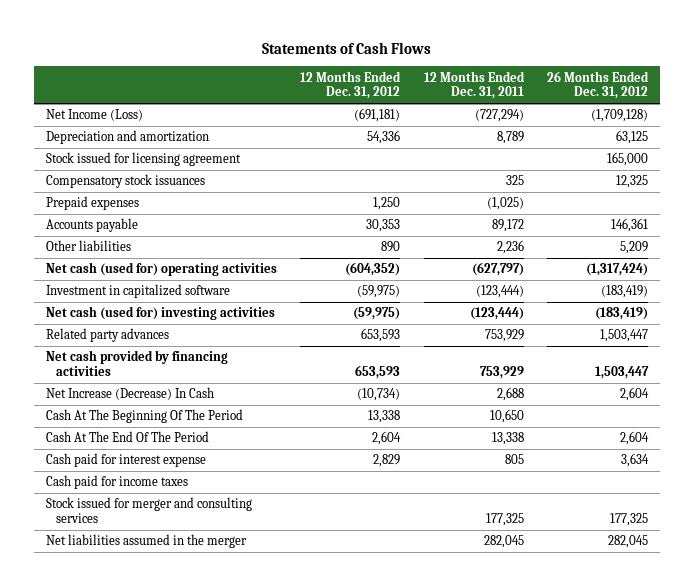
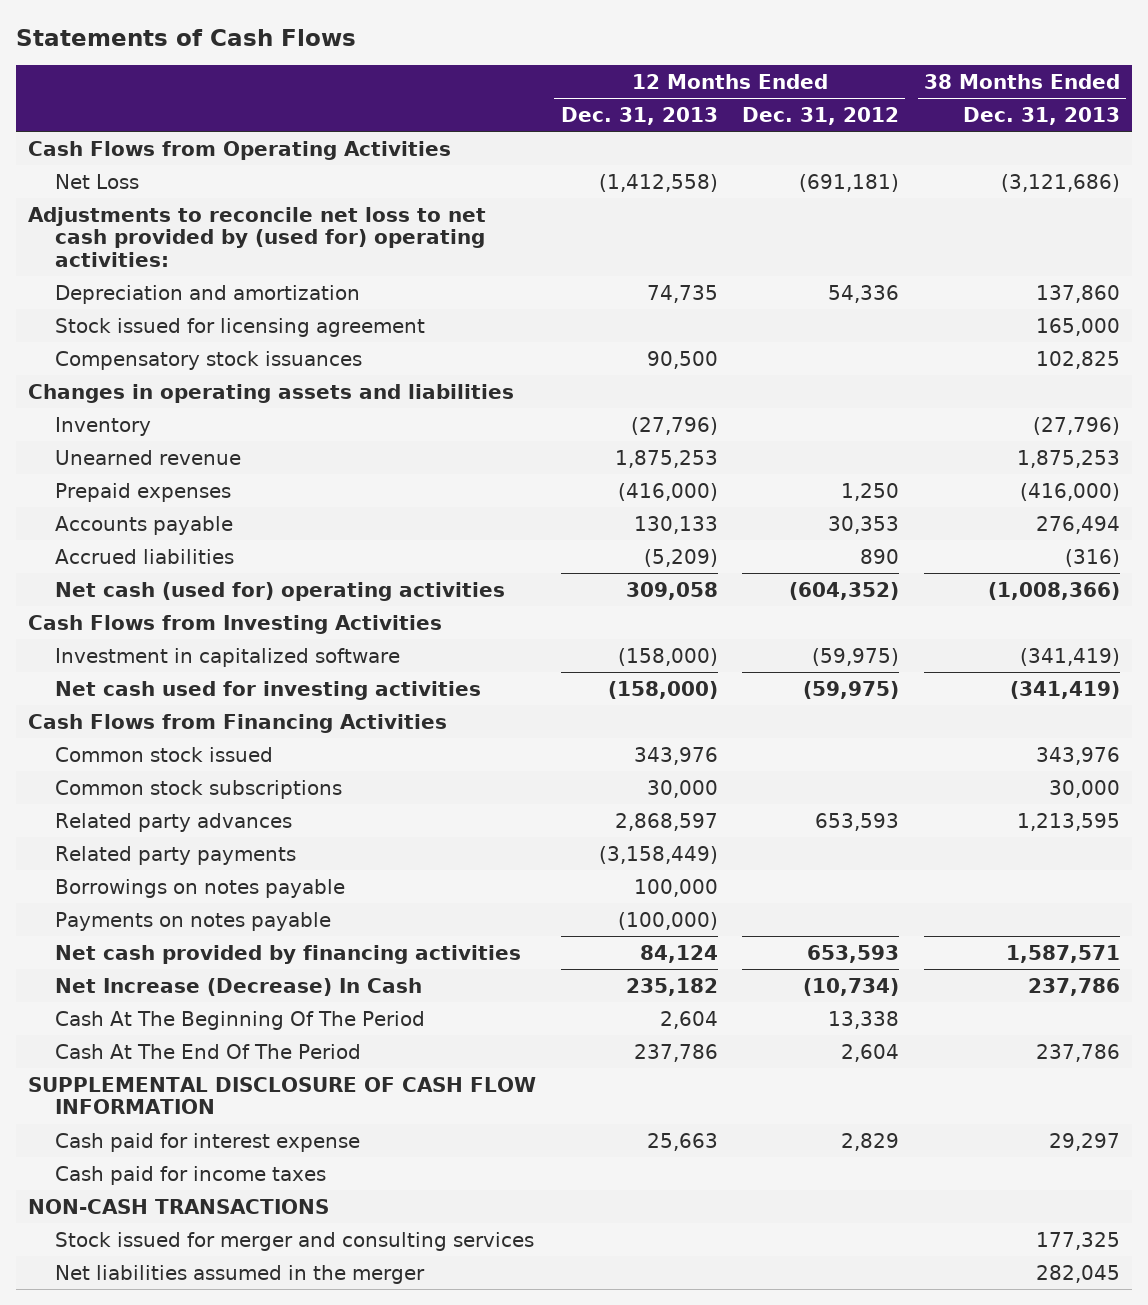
- | 12 Months Ended Dec. 31, 2012 | 12 Months Ended Dec. 31, 2011 | 26 Months Ended Dec. 31, 2012
+ | 12 Months Ended Dec. 31, 2013 | 12 Months Ended Dec. 31, 2012 | 38 Months Ended Dec. 31, 2013
- Net Income (Loss) | (691,181) | (727,294) | (1,709,128)
+ Cash Flows from Operating Activities
+ Net Loss | (1,412,558) | (691,181) | (3,121,686)
+ Adjustments to reconcile net loss to net cash provided by (used for) operating activities:
+ Changes in operating assets and liabilities
+ Inventory | (27,796) | | (27,796)
+ Unearned revenue | 1,875,253 | | 1,875,253
- Other liabilities | 890 | 2,236 | 5,209
+ Accrued liabilities | (5,209) | 890 | (316)
+ Cash Flows from Investing Activities
- Net cash (used for) investing activities | (59,975) | (123,444) | (183,419)
+ Net cash used for investing activities | (158,000) | (59,975) | (341,419)
+ Cash Flows from Financing Activities
+ Common stock issued | 343,976 | | 343,976
+ Common stock subscriptions | 30,000 | | 30,000
+ Related party payments | (3,158,449) | |
+ Borrowings on notes payable | 100,000 | |
+ Payments on notes payable | (100,000) | |
+ SUPPLEMENTAL DISCLOSURE OF CASH FLOW INFORMATION
+ NON-CASH TRANSACTIONS

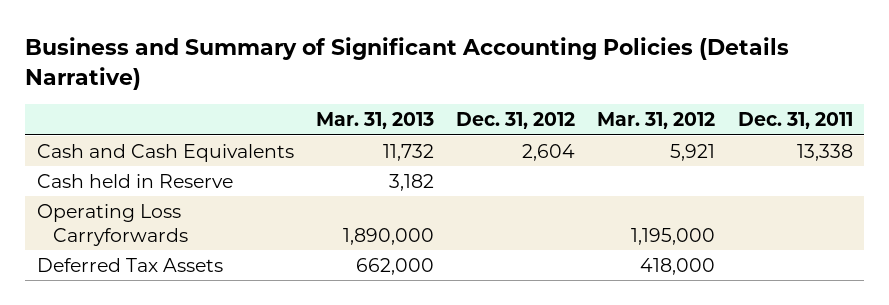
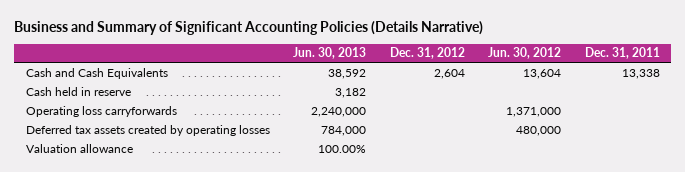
- | Mar. 31, 2013 | Dec. 31, 2012 | Mar. 31, 2012 | Dec. 31, 2011
+ | Jun. 30, 2013 | Dec. 31, 2012 | Jun. 30, 2012 | Dec. 31, 2011
- Cash held in Reserve | 3,182 | | |
- Operating Loss Carryforwards | 1,890,000 | | 1,195,000 |
- Deferred Tax Assets | 662,000 | | 418,000 |
+ Cash held in reserve | 3,182 | | |
+ Operating loss carryforwards | 2,240,000 | | 1,371,000 |
+ Deferred tax assets created by operating losses | 784,000 | | 480,000 |
+ Valuation allowance | 100.00% | | |

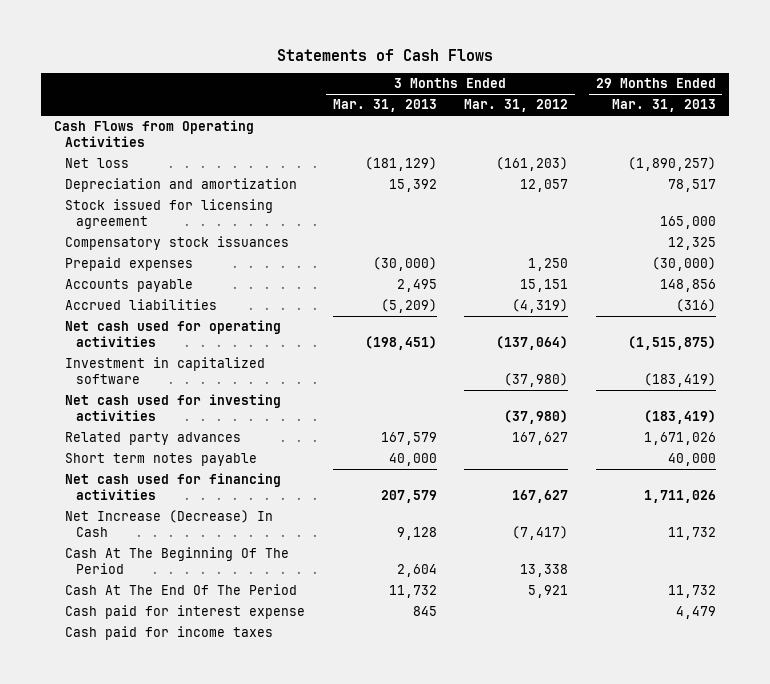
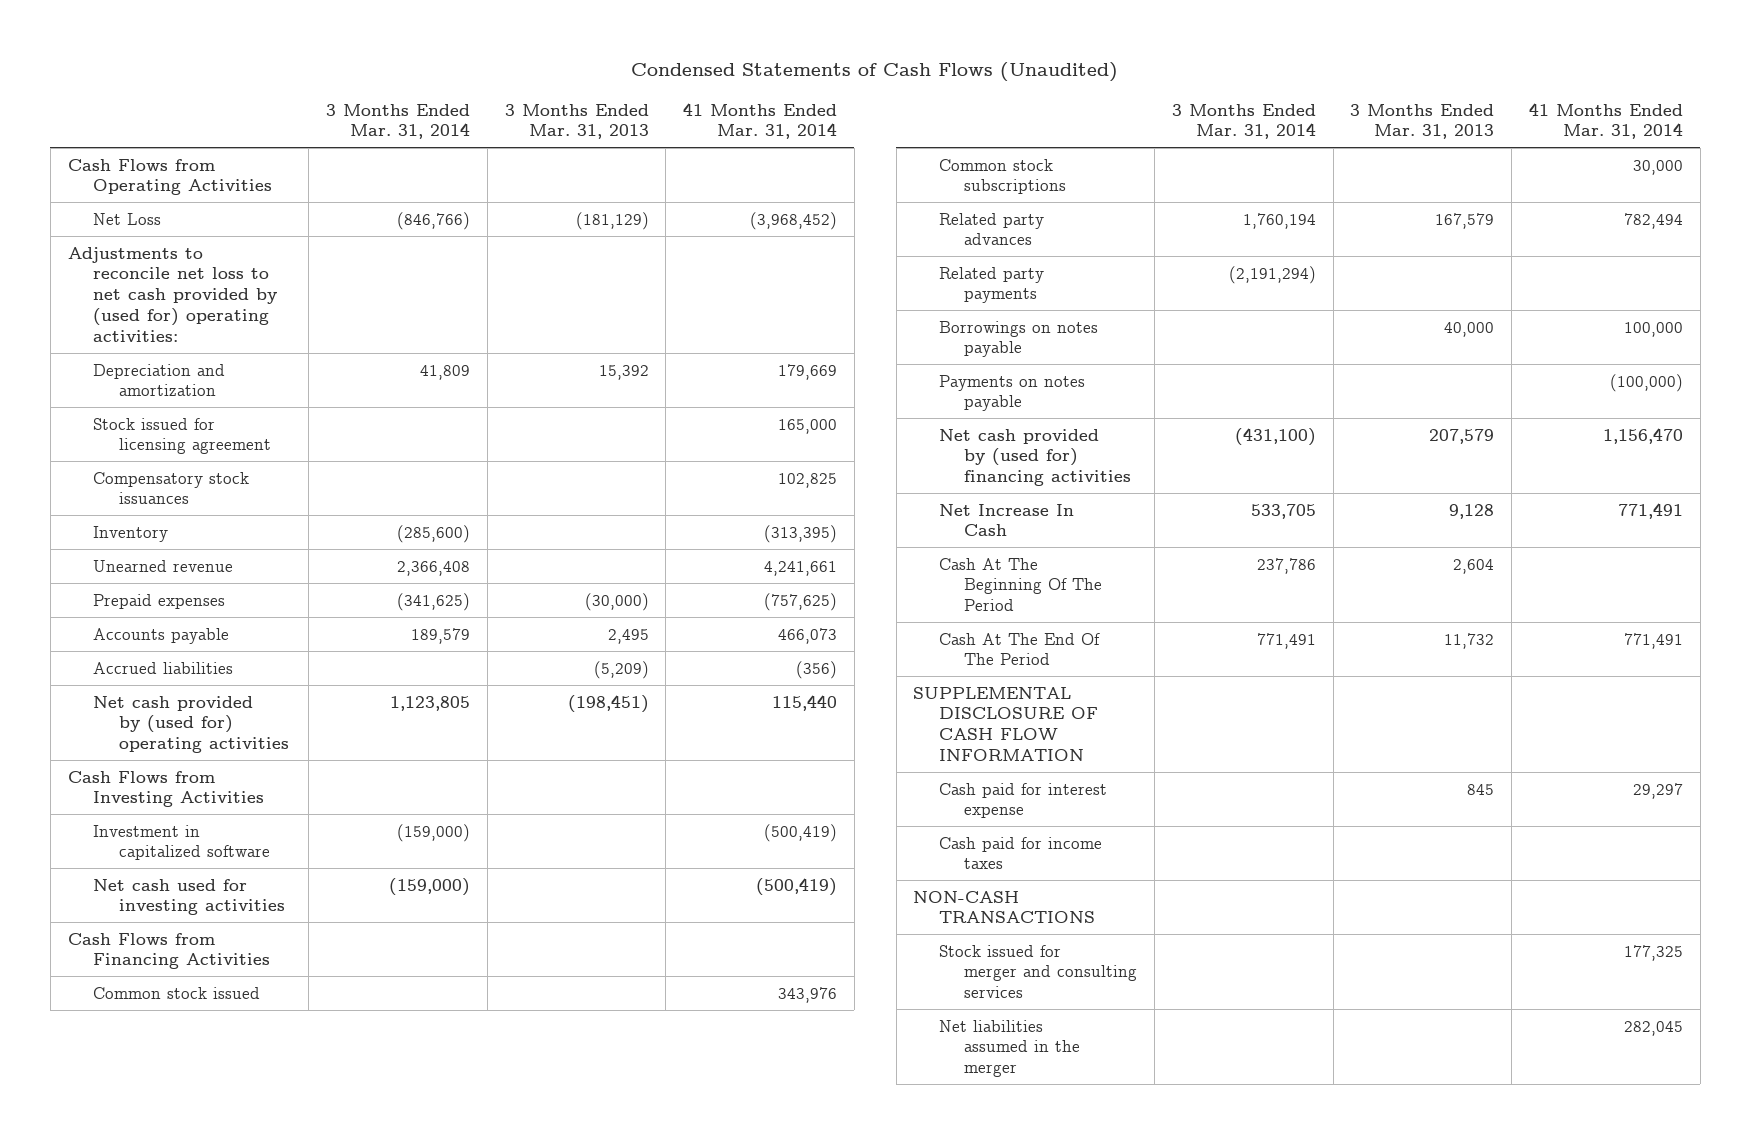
- Statements of Cash Flows
+ Condensed Statements of Cash Flows (Unaudited)
- | 3 Months Ended Mar. 31, 2013 | 3 Months Ended Mar. 31, 2012 | 29 Months Ended Mar. 31, 2013
+ | 3 Months Ended Mar. 31, 2014 | 3 Months Ended Mar. 31, 2013 | 41 Months Ended Mar. 31, 2014
- Net loss | (181,129) | (161,203) | (1,890,257)
+ Net Loss | (846,766) | (181,129) | (3,968,452)
+ Adjustments to reconcile net loss to net cash provided by (used for) operating activities:
+ Inventory | (285,600) | | (313,395)
+ Unearned revenue | 2,366,408 | | 4,241,661
- Net cash used for operating activities | (198,451) | (137,064) | (1,515,875)
+ Net cash provided by (used for) operating activities | 1,123,805 | (198,451) | 115,440
+ Cash Flows from Investing Activities
+ Cash Flows from Financing Activities
+ Common stock issued | | | 343,976
+ Common stock subscriptions | | | 30,000
- Short term notes payable | 40,000 | | 40,000
- Net cash used for financing activities | 207,579 | 167,627 | 1,711,026
- Net Increase (Decrease) In Cash | 9,128 | (7,417) | 11,732
+ Related party payments | (2,191,294) | |
+ Borrowings on notes payable | | 40,000 | 100,000
+ Payments on notes payable | | | (100,000)
+ Net cash provided by (used for) financing activities | (431,100) | 207,579 | 1,156,470
+ Net Increase In Cash | 533,705 | 9,128 | 771,491
+ SUPPLEMENTAL DISCLOSURE OF CASH FLOW INFORMATION
+ NON-CASH TRANSACTIONS
+ Stock issued for merger and consulting services | | | 177,325
+ Net liabilities assumed in the merger | | | 282,045

